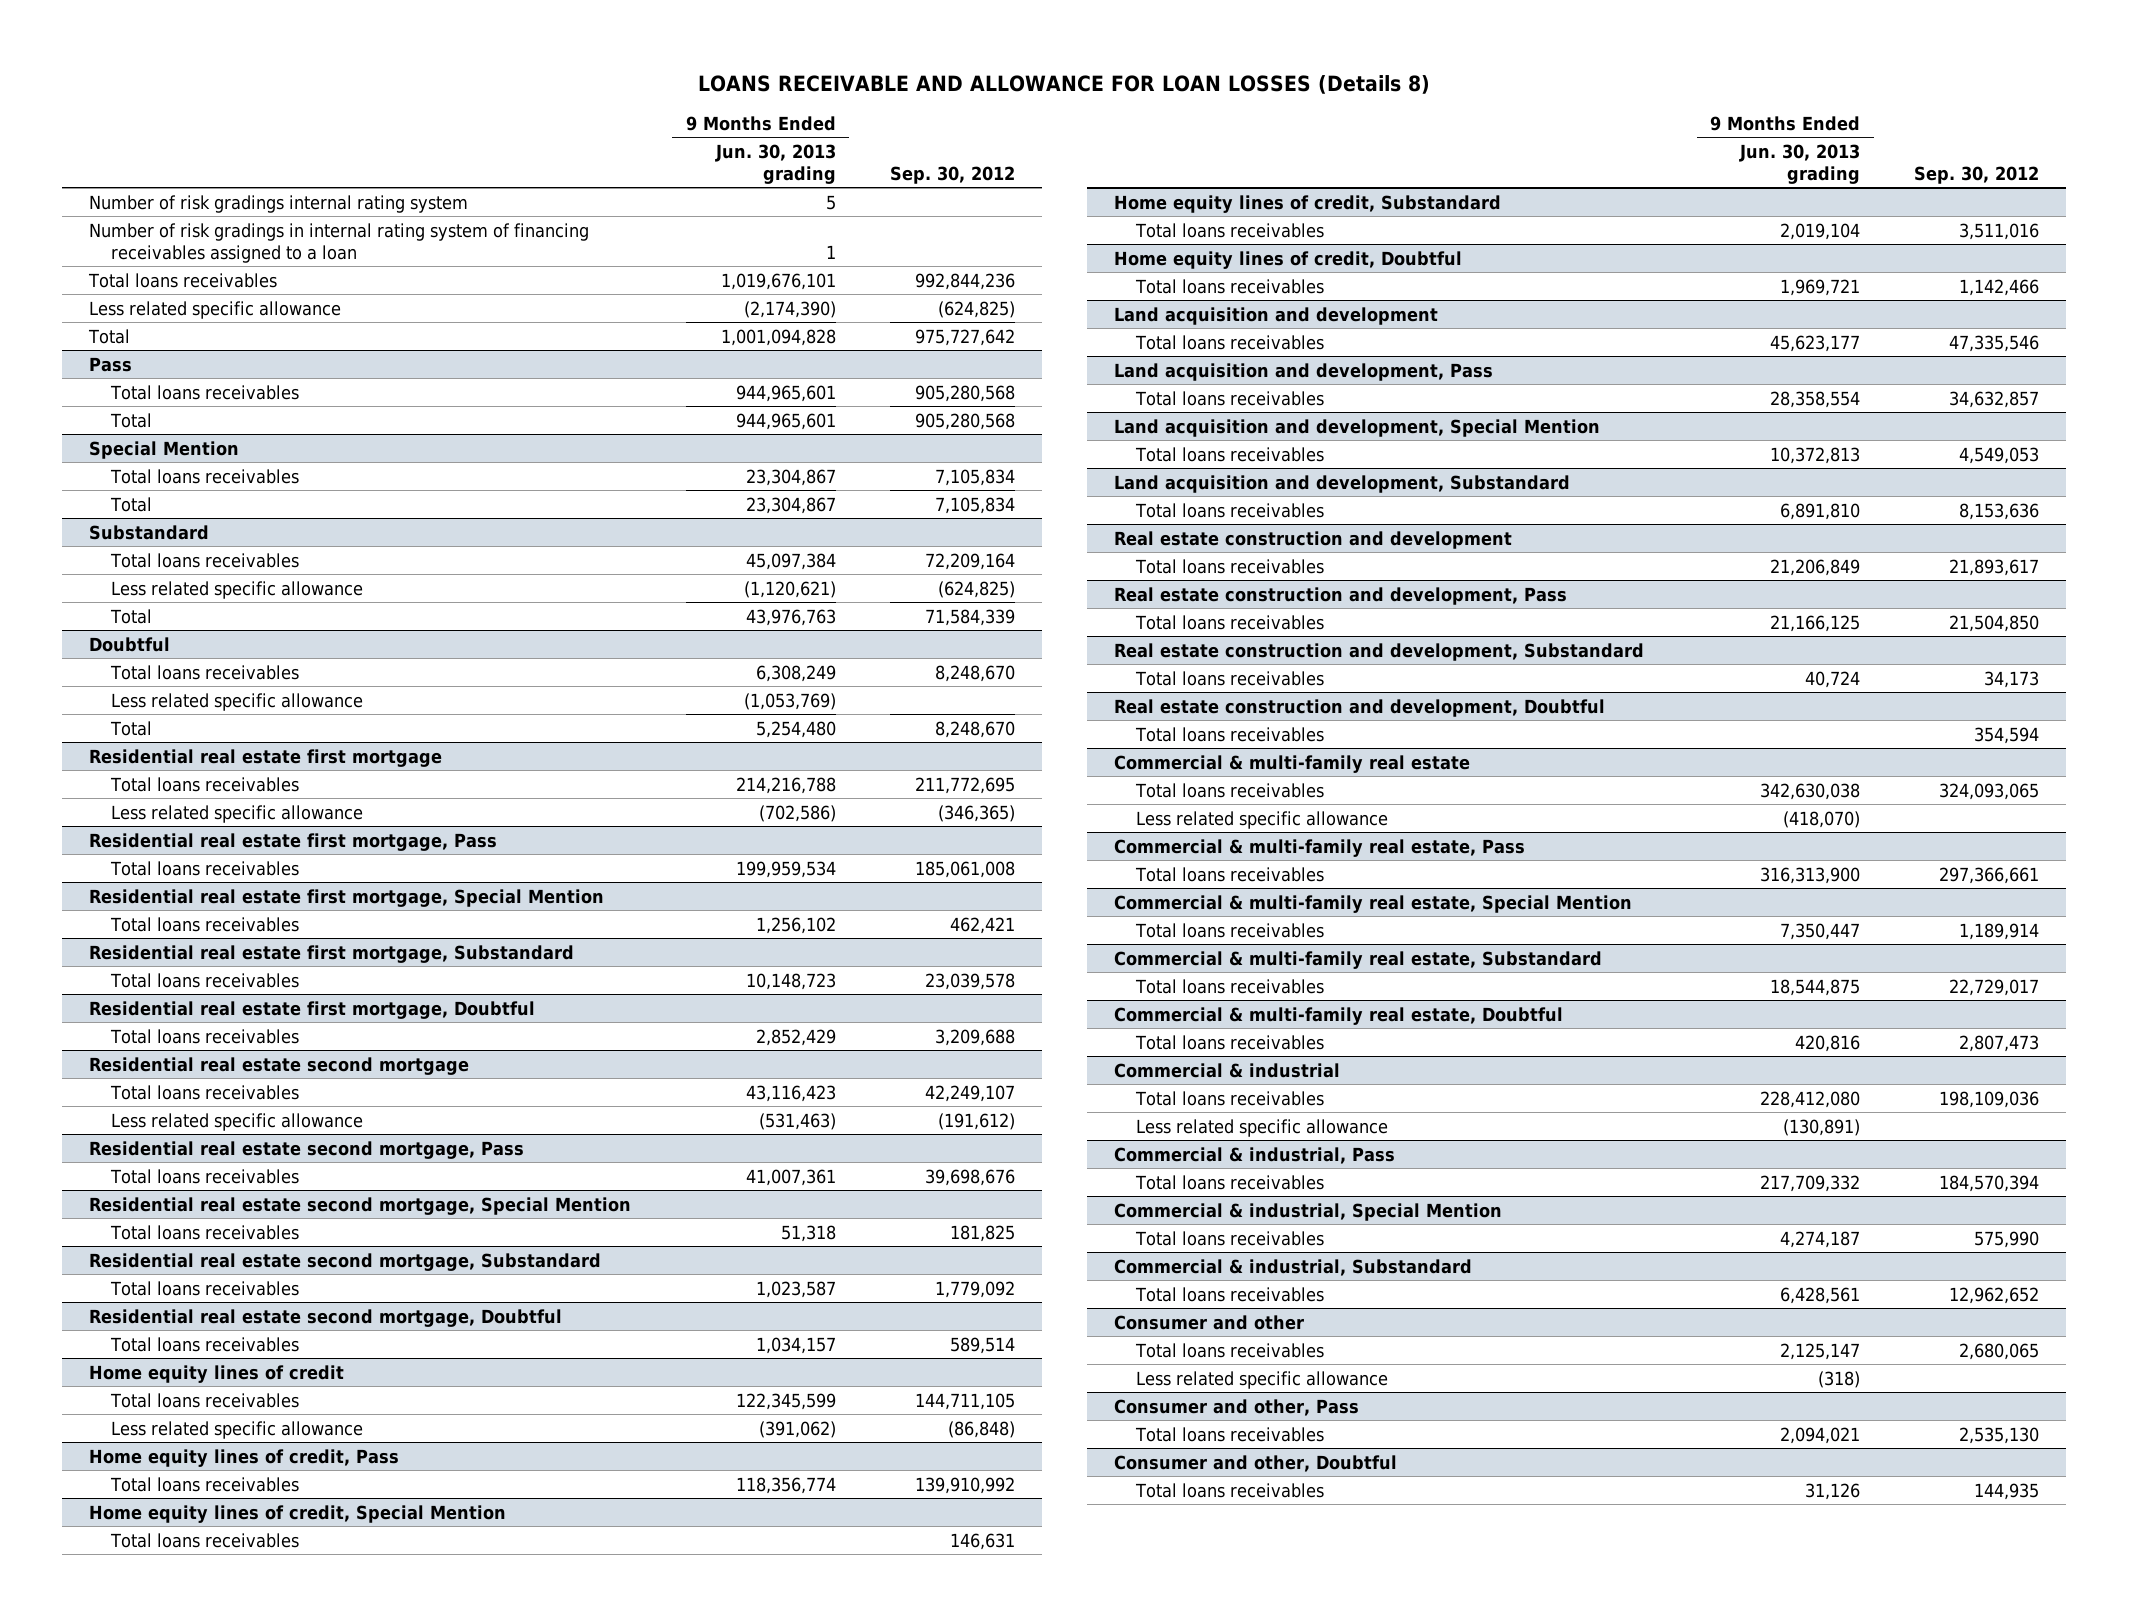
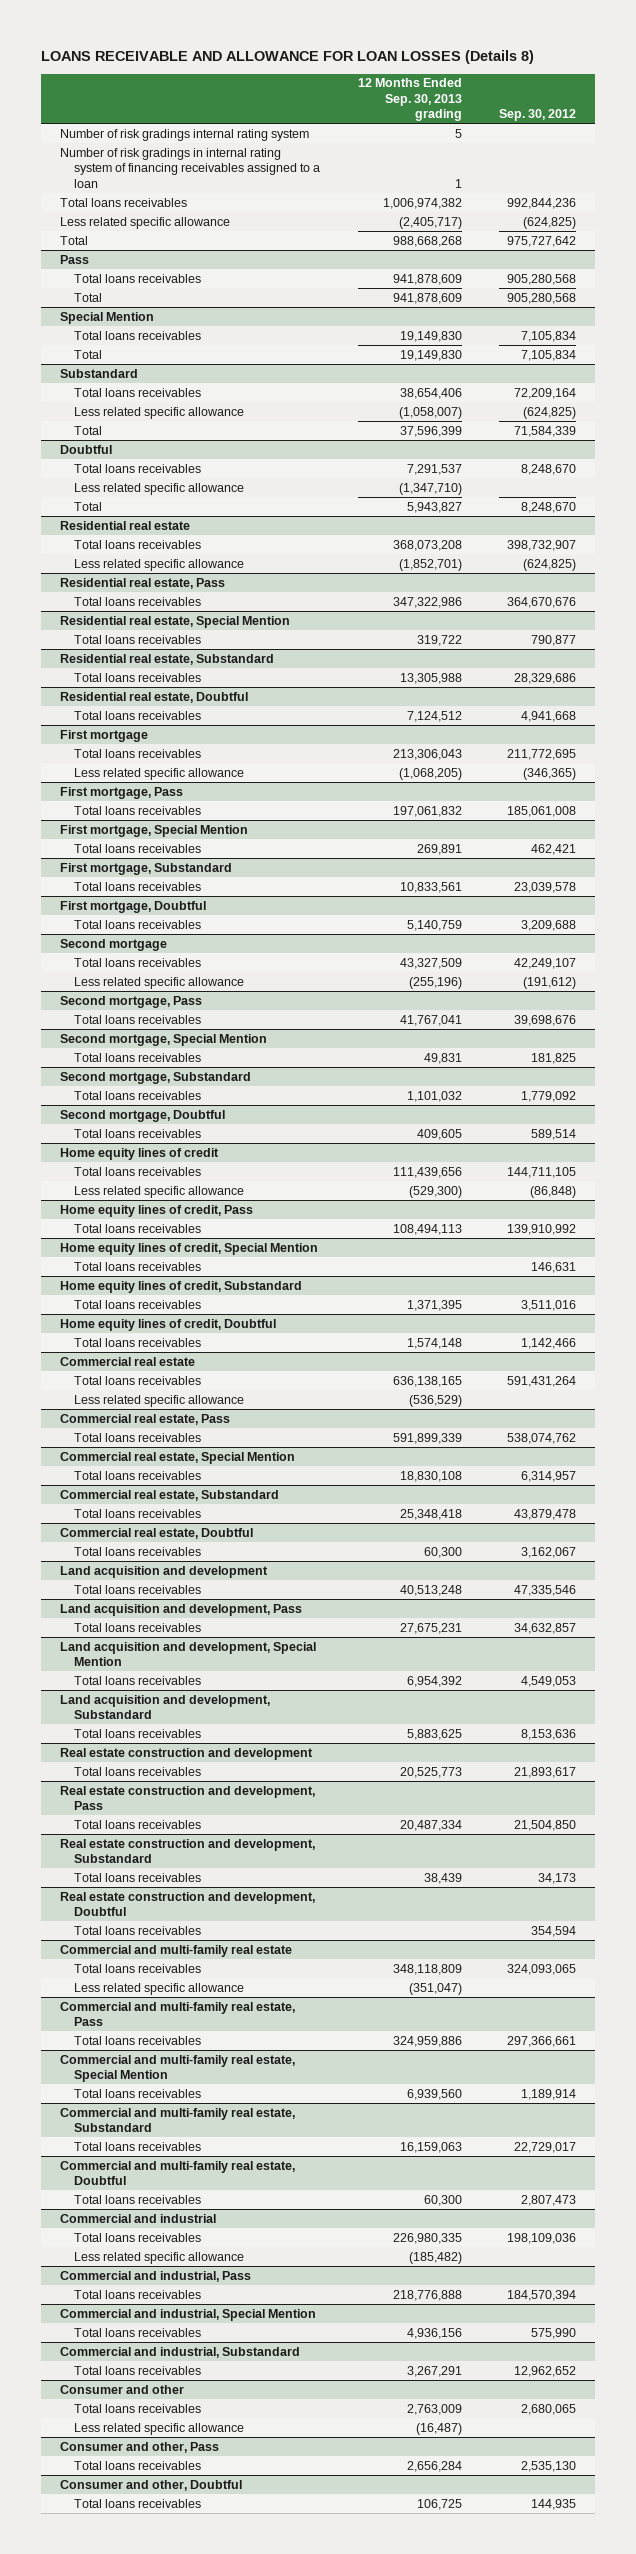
- | 9 Months Ended Jun. 30, 2013 grading | Sep. 30, 2012
+ | 12 Months Ended Sep. 30, 2013 grading | Sep. 30, 2012
- Residential real estate first mortgage
+ Residential real estate
+ Total loans receivables | 368,073,208 | 398,732,907
+ Less related specific allowance | (1,852,701) | (624,825)
+ Residential real estate, Pass
+ Total loans receivables | 347,322,986 | 364,670,676
+ Residential real estate, Special Mention
+ Total loans receivables | 319,722 | 790,877
+ Residential real estate, Substandard
+ Total loans receivables | 13,305,988 | 28,329,686
+ Residential real estate, Doubtful
+ Total loans receivables | 7,124,512 | 4,941,668
+ First mortgage
- Residential real estate first mortgage, Pass
+ First mortgage, Pass
- Residential real estate first mortgage, Special Mention
+ First mortgage, Special Mention
- Residential real estate first mortgage, Substandard
+ First mortgage, Substandard
- Residential real estate first mortgage, Doubtful
+ First mortgage, Doubtful
- Residential real estate second mortgage
+ Second mortgage
- Residential real estate second mortgage, Pass
+ Second mortgage, Pass
- Residential real estate second mortgage, Special Mention
+ Second mortgage, Special Mention
- Residential real estate second mortgage, Substandard
+ Second mortgage, Substandard
- Residential real estate second mortgage, Doubtful
+ Second mortgage, Doubtful
+ Commercial real estate
+ Total loans receivables | 636,138,165 | 591,431,264
+ Less related specific allowance | (536,529) |
+ Commercial real estate, Pass
+ Total loans receivables | 591,899,339 | 538,074,762
+ Commercial real estate, Special Mention
+ Total loans receivables | 18,830,108 | 6,314,957
+ Commercial real estate, Substandard
+ Total loans receivables | 25,348,418 | 43,879,478
+ Commercial real estate, Doubtful
+ Total loans receivables | 60,300 | 3,162,067
- Commercial & multi-family real estate
+ Commercial and multi-family real estate
- Commercial & multi-family real estate, Pass
+ Commercial and multi-family real estate, Pass
- Commercial & multi-family real estate, Special Mention
+ Commercial and multi-family real estate, Special Mention
- Commercial & multi-family real estate, Substandard
+ Commercial and multi-family real estate, Substandard
- Commercial & multi-family real estate, Doubtful
+ Commercial and multi-family real estate, Doubtful
- Commercial & industrial
+ Commercial and industrial
- Commercial & industrial, Pass
+ Commercial and industrial, Pass
- Commercial & industrial, Special Mention
+ Commercial and industrial, Special Mention
- Commercial & industrial, Substandard
+ Commercial and industrial, Substandard

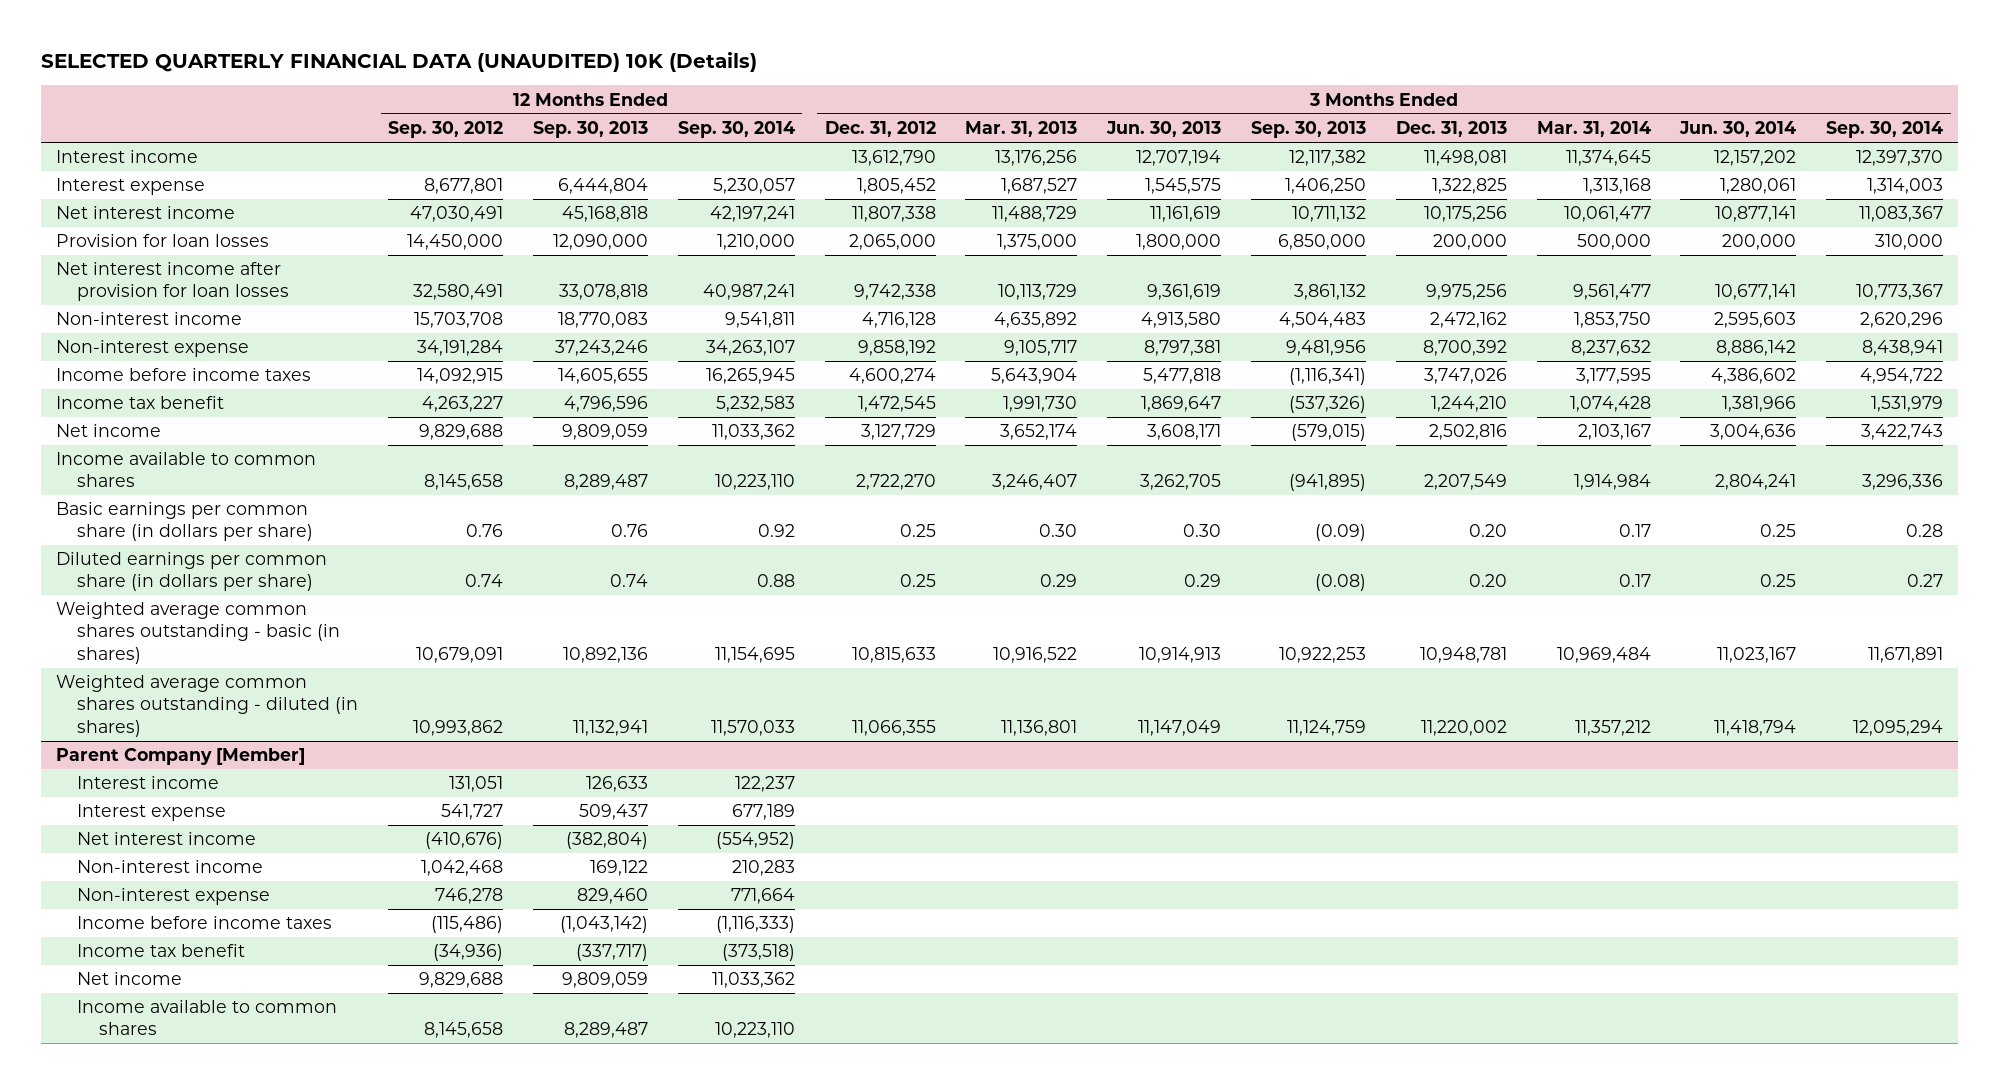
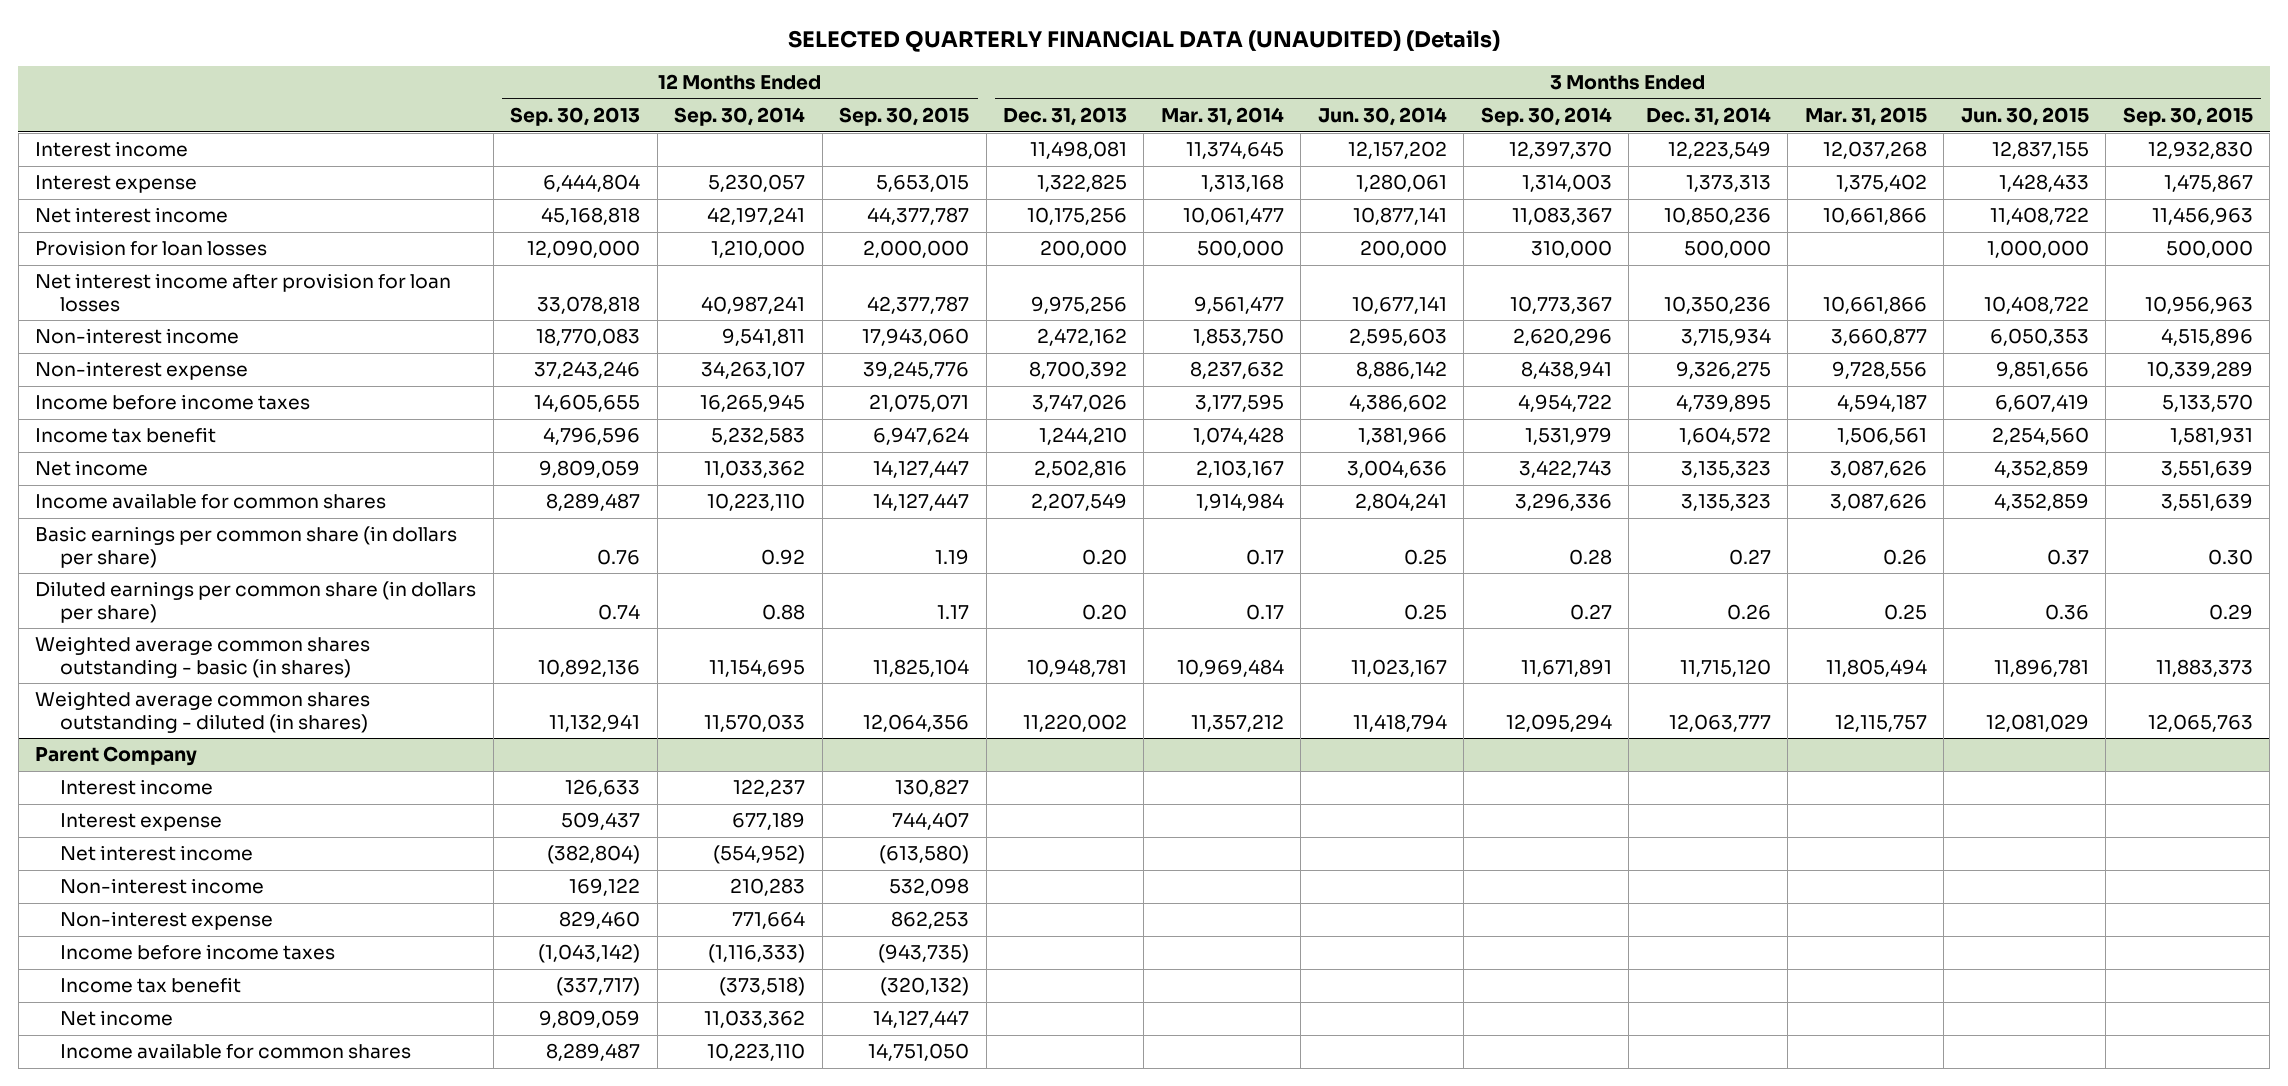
- SELECTED QUARTERLY FINANCIAL DATA (UNAUDITED) 10K (Details)
+ SELECTED QUARTERLY FINANCIAL DATA (UNAUDITED) (Details)
- | 12 Months Ended Sep. 30, 2012 | 12 Months Ended Sep. 30, 2013 | 12 Months Ended Sep. 30, 2014 | 3 Months Ended Dec. 31, 2012 | 3 Months Ended Mar. 31, 2013 | 3 Months Ended Jun. 30, 2013 | 3 Months Ended Sep. 30, 2013 | 3 Months Ended Dec. 31, 2013 | 3 Months Ended Mar. 31, 2014 | 3 Months Ended Jun. 30, 2014 | 3 Months Ended Sep. 30, 2014
+ | 12 Months Ended Sep. 30, 2013 | 12 Months Ended Sep. 30, 2014 | 12 Months Ended Sep. 30, 2015 | 3 Months Ended Dec. 31, 2013 | 3 Months Ended Mar. 31, 2014 | 3 Months Ended Jun. 30, 2014 | 3 Months Ended Sep. 30, 2014 | 3 Months Ended Dec. 31, 2014 | 3 Months Ended Mar. 31, 2015 | 3 Months Ended Jun. 30, 2015 | 3 Months Ended Sep. 30, 2015
- Income available to common shares | 8,145,658 | 8,289,487 | 10,223,110 | 2,722,270 | 3,246,407 | 3,262,705 | (941,895) | 2,207,549 | 1,914,984 | 2,804,241 | 3,296,336
+ Income available for common shares | 8,289,487 | 10,223,110 | 14,127,447 | 2,207,549 | 1,914,984 | 2,804,241 | 3,296,336 | 3,135,323 | 3,087,626 | 4,352,859 | 3,551,639
- Parent Company [Member]
+ Parent Company
- Income available to common shares | 8,145,658 | 8,289,487 | 10,223,110 | | | | | | | |
+ Income available for common shares | 8,289,487 | 10,223,110 | 14,751,050 | | | | | | | |

